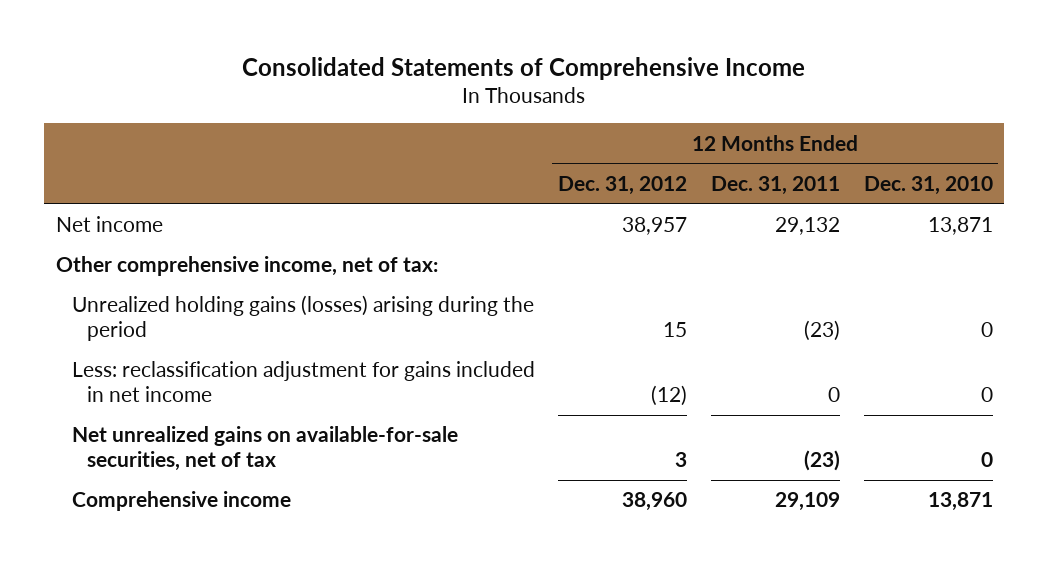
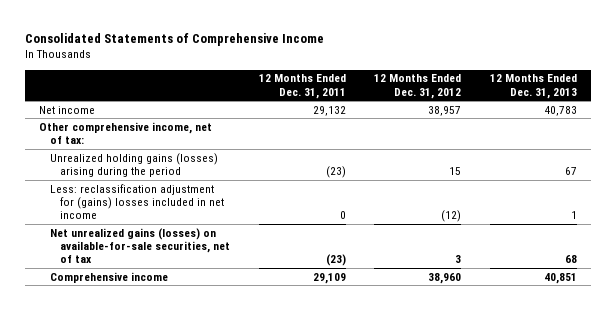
- | 12 Months Ended Dec. 31, 2012 | 12 Months Ended Dec. 31, 2011 | 12 Months Ended Dec. 31, 2010
+ | 12 Months Ended Dec. 31, 2011 | 12 Months Ended Dec. 31, 2012 | 12 Months Ended Dec. 31, 2013
- Less: reclassification adjustment for gains included in net income | (12) | 0 | 0
- Net unrealized gains on available-for-sale securities, net of tax | 3 | (23) | 0
+ Less: reclassification adjustment for (gains) losses included in net income | 0 | (12) | 1
+ Net unrealized gains (losses) on available-for-sale securities, net of tax | (23) | 3 | 68

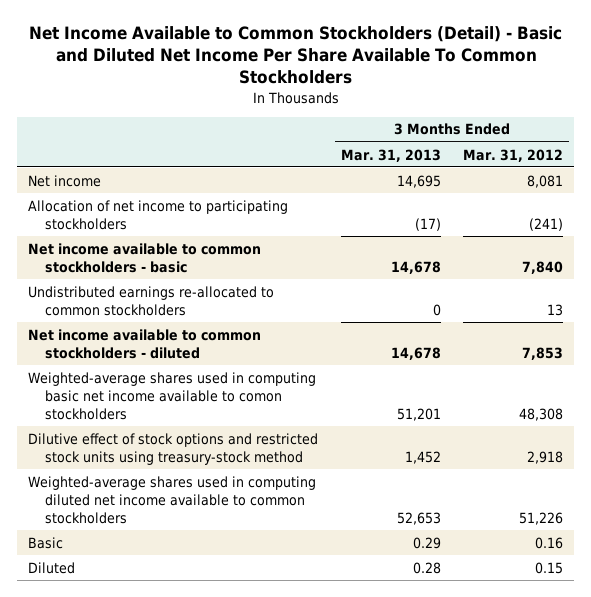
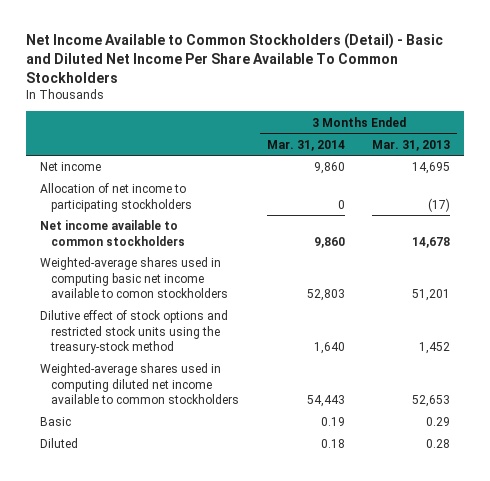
- | 3 Months Ended Mar. 31, 2013 | 3 Months Ended Mar. 31, 2012
+ | 3 Months Ended Mar. 31, 2014 | 3 Months Ended Mar. 31, 2013
- Net income available to common stockholders - basic | 14,678 | 7,840
- Undistributed earnings re-allocated to common stockholders | 0 | 13
- Net income available to common stockholders - diluted | 14,678 | 7,853
+ Net income available to common stockholders | 9,860 | 14,678
- Dilutive effect of stock options and restricted stock units using treasury-stock method | 1,452 | 2,918
+ Dilutive effect of stock options and restricted stock units using the treasury-stock method | 1,640 | 1,452

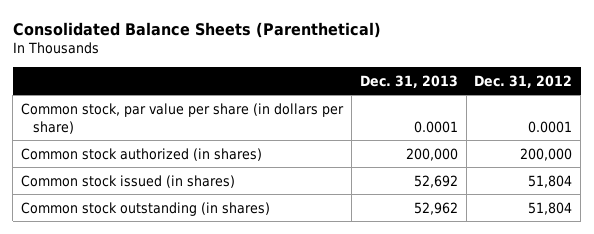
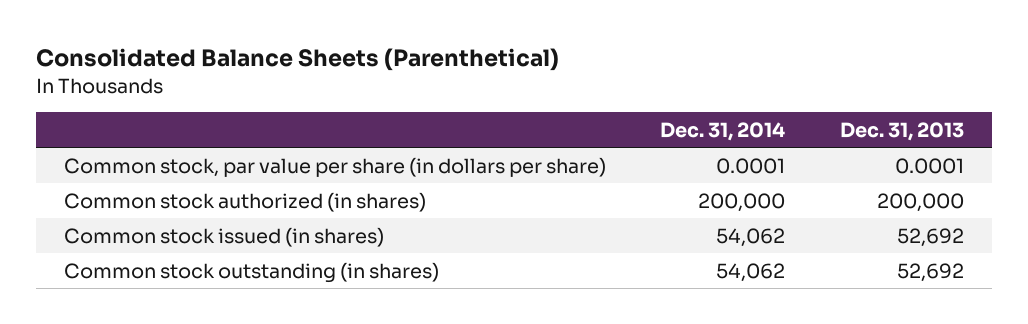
- | Dec. 31, 2013 | Dec. 31, 2012
+ | Dec. 31, 2014 | Dec. 31, 2013
- Common stock outstanding (in shares) | 52,962 | 51,804
+ Common stock outstanding (in shares) | 54,062 | 52,692

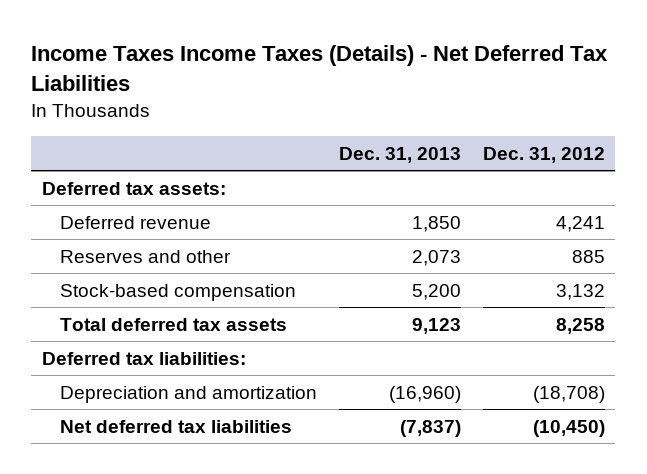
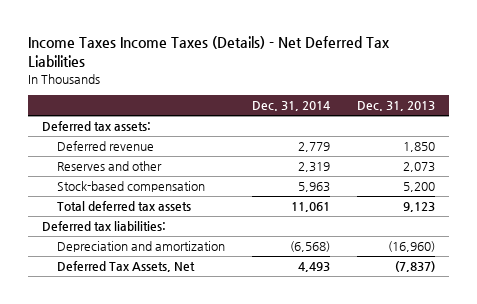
- | Dec. 31, 2013 | Dec. 31, 2012
+ | Dec. 31, 2014 | Dec. 31, 2013
- Net deferred tax liabilities | (7,837) | (10,450)
+ Deferred Tax Assets, Net | 4,493 | (7,837)

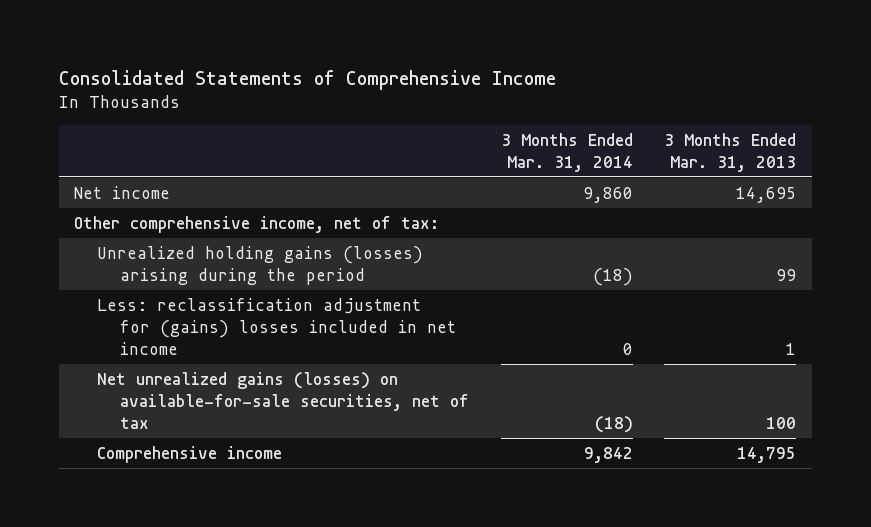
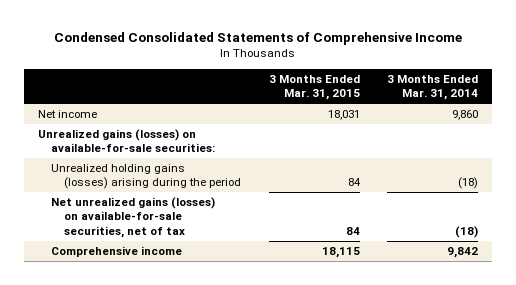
- Consolidated Statements of Comprehensive Income
+ Condensed Consolidated Statements of Comprehensive Income
- | 3 Months Ended Mar. 31, 2014 | 3 Months Ended Mar. 31, 2013
+ | 3 Months Ended Mar. 31, 2015 | 3 Months Ended Mar. 31, 2014
- Other comprehensive income, net of tax:
+ Unrealized gains (losses) on available-for-sale securities:
- Less: reclassification adjustment for (gains) losses included in net income | 0 | 1

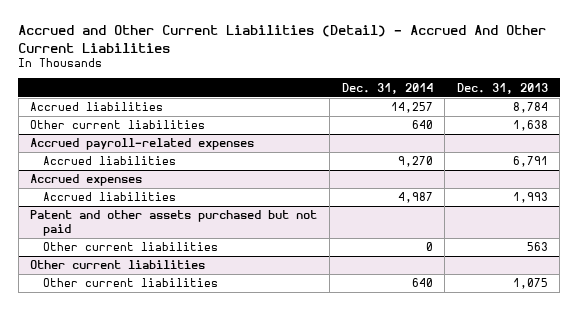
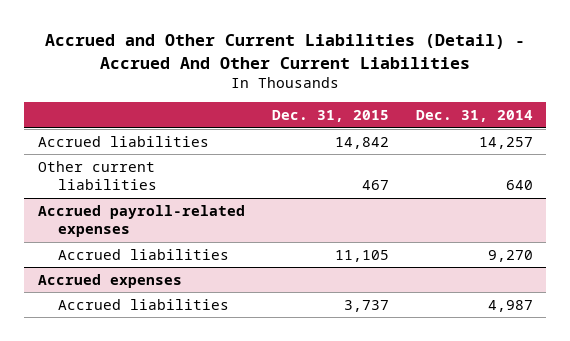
- | Dec. 31, 2014 | Dec. 31, 2013
+ | Dec. 31, 2015 | Dec. 31, 2014
- Patent and other assets purchased but not paid
- Other current liabilities | 0 | 563
- Other current liabilities
- Other current liabilities | 640 | 1,075

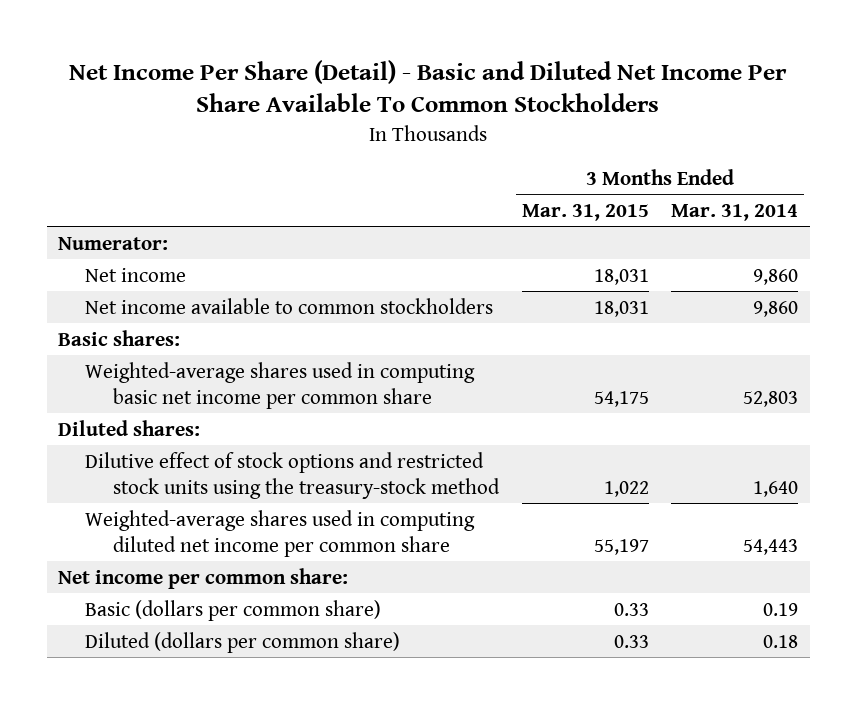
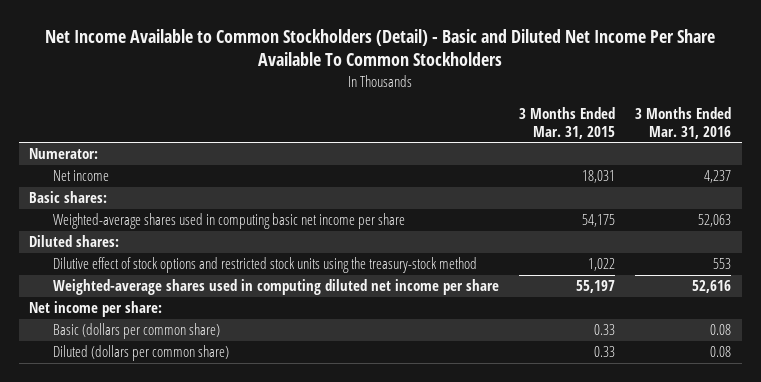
- Net Income Per Share (Detail) - Basic and Diluted Net Income Per Share Available To Common Stockholders
+ Net Income Available to Common Stockholders (Detail) - Basic and Diluted Net Income Per Share Available To Common Stockholders
- | 3 Months Ended Mar. 31, 2015 | 3 Months Ended Mar. 31, 2014
+ | 3 Months Ended Mar. 31, 2015 | 3 Months Ended Mar. 31, 2016
- Net income available to common stockholders | 18,031 | 9,860
- Weighted-average shares used in computing basic net income per common share | 54,175 | 52,803
+ Weighted-average shares used in computing basic net income per share | 54,175 | 52,063
- Weighted-average shares used in computing diluted net income per common share | 55,197 | 54,443
- Net income per common share:
+ Weighted-average shares used in computing diluted net income per share | 55,197 | 52,616
+ Net income per share:

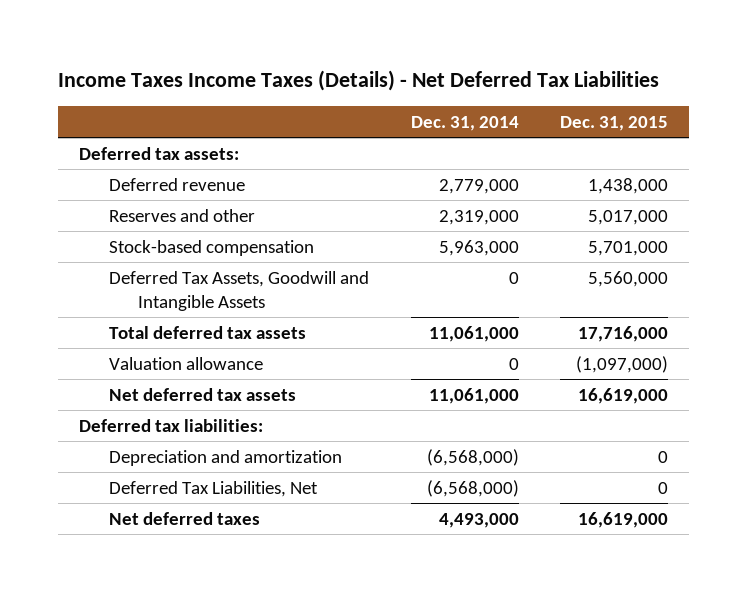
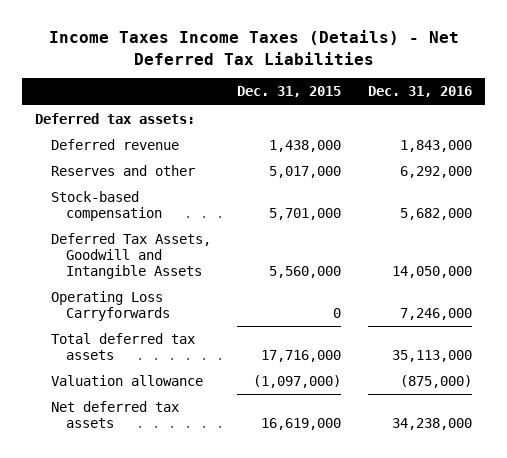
- | Dec. 31, 2014 | Dec. 31, 2015
+ | Dec. 31, 2015 | Dec. 31, 2016
+ Operating Loss Carryforwards | 0 | 7,246,000
- Deferred tax liabilities:
- Depreciation and amortization | (6,568,000) | 0
- Deferred Tax Liabilities, Net | (6,568,000) | 0
- Net deferred taxes | 4,493,000 | 16,619,000

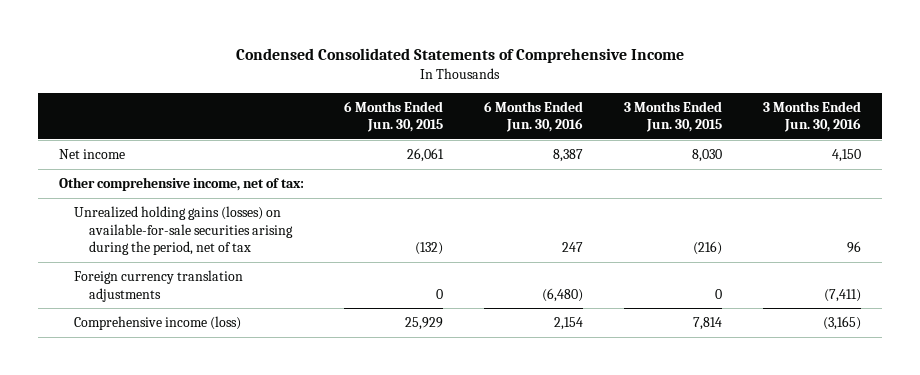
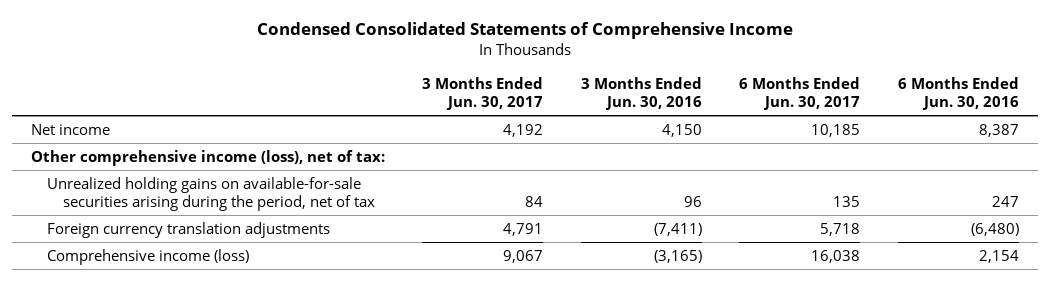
- | 6 Months Ended Jun. 30, 2015 | 6 Months Ended Jun. 30, 2016 | 3 Months Ended Jun. 30, 2015 | 3 Months Ended Jun. 30, 2016
+ | 3 Months Ended Jun. 30, 2017 | 3 Months Ended Jun. 30, 2016 | 6 Months Ended Jun. 30, 2017 | 6 Months Ended Jun. 30, 2016
- Other comprehensive income, net of tax:
- Unrealized holding gains (losses) on available-for-sale securities arising during the period, net of tax | (132) | 247 | (216) | 96
+ Other comprehensive income (loss), net of tax:
+ Unrealized holding gains on available-for-sale securities arising during the period, net of tax | 84 | 96 | 135 | 247

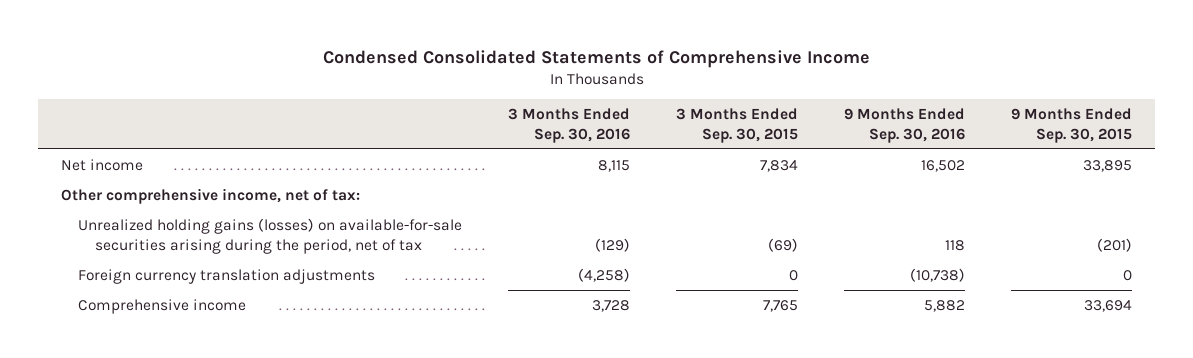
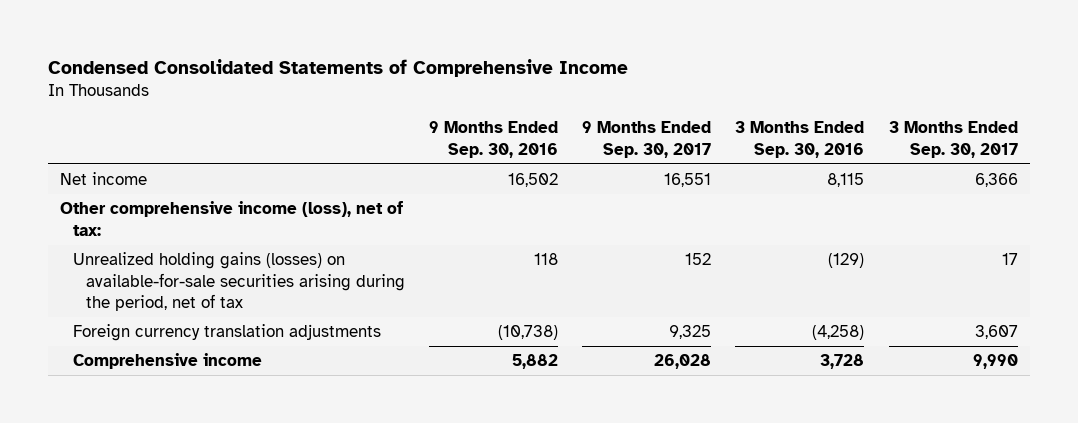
- | 3 Months Ended Sep. 30, 2016 | 3 Months Ended Sep. 30, 2015 | 9 Months Ended Sep. 30, 2016 | 9 Months Ended Sep. 30, 2015
+ | 9 Months Ended Sep. 30, 2016 | 9 Months Ended Sep. 30, 2017 | 3 Months Ended Sep. 30, 2016 | 3 Months Ended Sep. 30, 2017
- Other comprehensive income, net of tax:
+ Other comprehensive income (loss), net of tax:

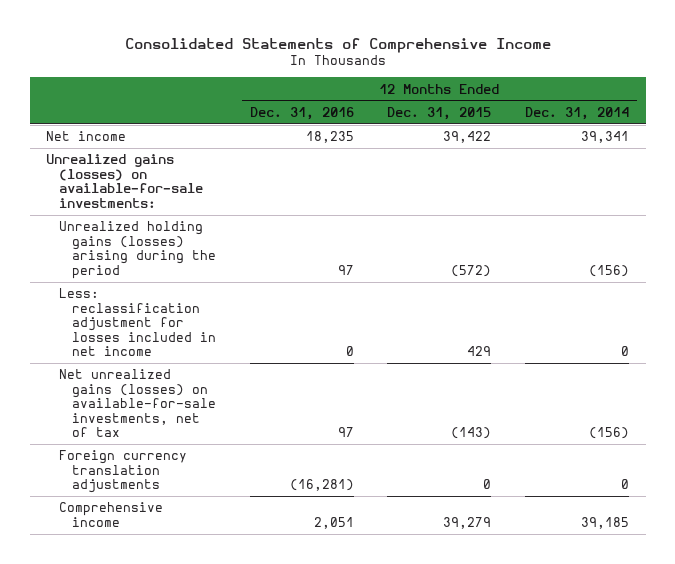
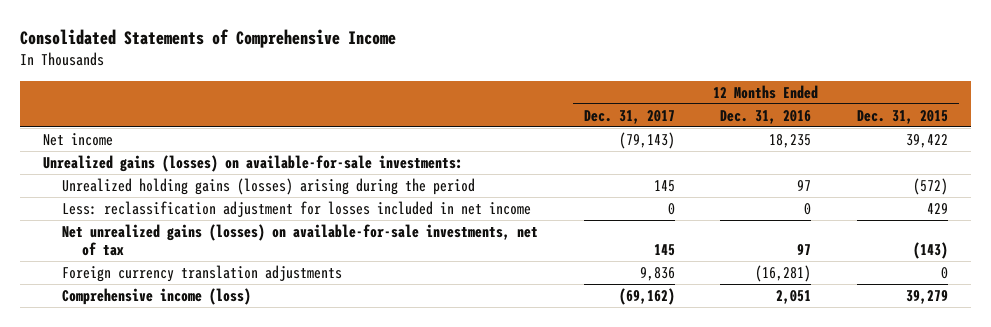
- | 12 Months Ended Dec. 31, 2016 | 12 Months Ended Dec. 31, 2015 | 12 Months Ended Dec. 31, 2014
+ | 12 Months Ended Dec. 31, 2017 | 12 Months Ended Dec. 31, 2016 | 12 Months Ended Dec. 31, 2015
- Comprehensive income | 2,051 | 39,279 | 39,185
+ Comprehensive income (loss) | (69,162) | 2,051 | 39,279

